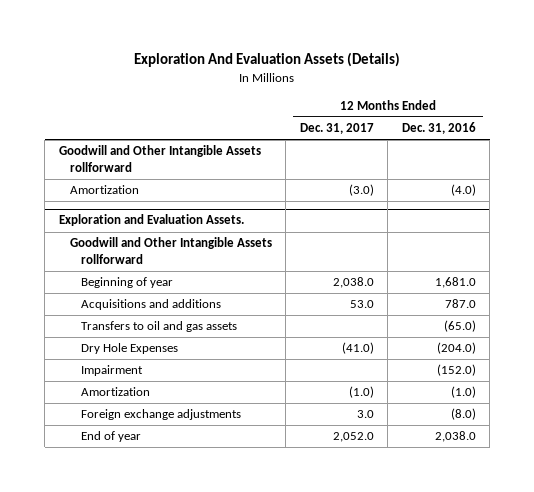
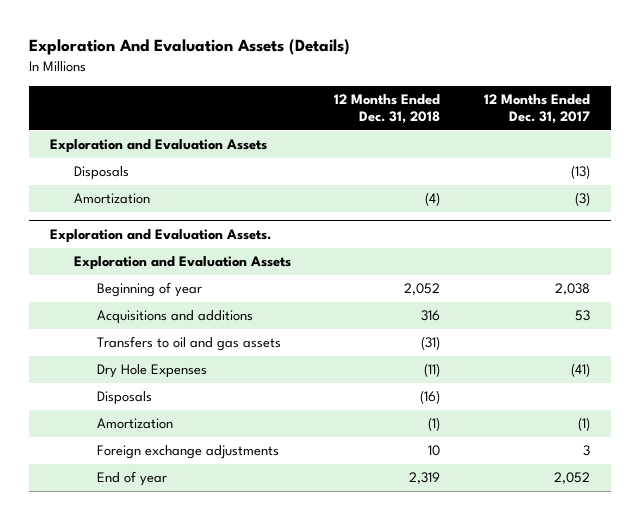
- | 12 Months Ended Dec. 31, 2017 | 12 Months Ended Dec. 31, 2016
+ | 12 Months Ended Dec. 31, 2018 | 12 Months Ended Dec. 31, 2017
- Goodwill and Other Intangible Assets rollforward
- Amortization | (3.0) | (4.0)
+ Exploration and Evaluation Assets
+ Disposals | | (13)
+ Amortization | (4) | (3)
@ Exploration and Evaluation Assets.
- Goodwill and Other Intangible Assets rollforward
- Beginning of year | 2,038.0 | 1,681.0
- Acquisitions and additions | 53.0 | 787.0
+ Exploration and Evaluation Assets
+ Beginning of year | 2,052 | 2,038
+ Acquisitions and additions | 316 | 53
- Dry Hole Expenses | (41.0) | (204.0)
- Impairment | | (152.0)
- Amortization | (1.0) | (1.0)
- Foreign exchange adjustments | 3.0 | (8.0)
- End of year | 2,052.0 | 2,038.0
+ Dry Hole Expenses | (11) | (41)
+ Disposals | (16) |
+ Amortization | (1) | (1)
+ Foreign exchange adjustments | 10 | 3
+ End of year | 2,319 | 2,052

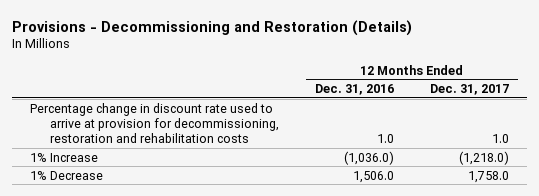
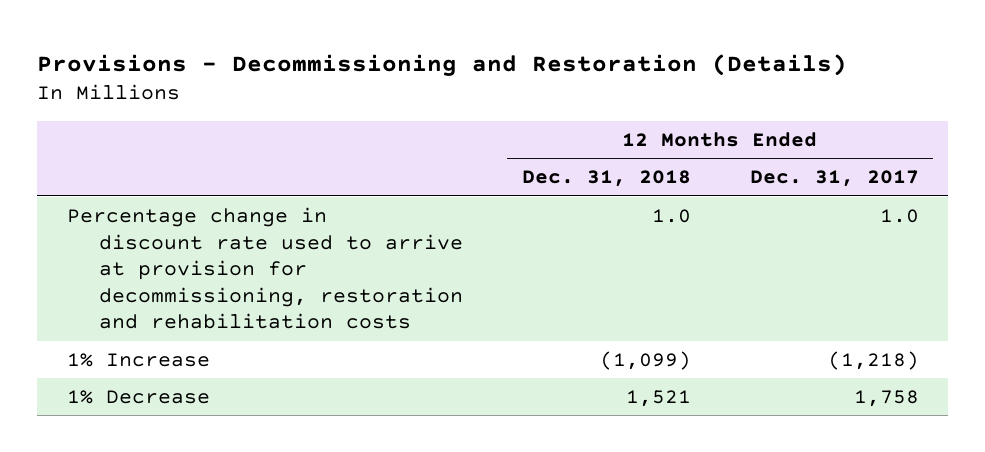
- | 12 Months Ended Dec. 31, 2016 | 12 Months Ended Dec. 31, 2017
+ | 12 Months Ended Dec. 31, 2018 | 12 Months Ended Dec. 31, 2017
- 1% Increase | (1,036.0) | (1,218.0)
- 1% Decrease | 1,506.0 | 1,758.0
+ 1% Increase | (1,099) | (1,218)
+ 1% Decrease | 1,521 | 1,758

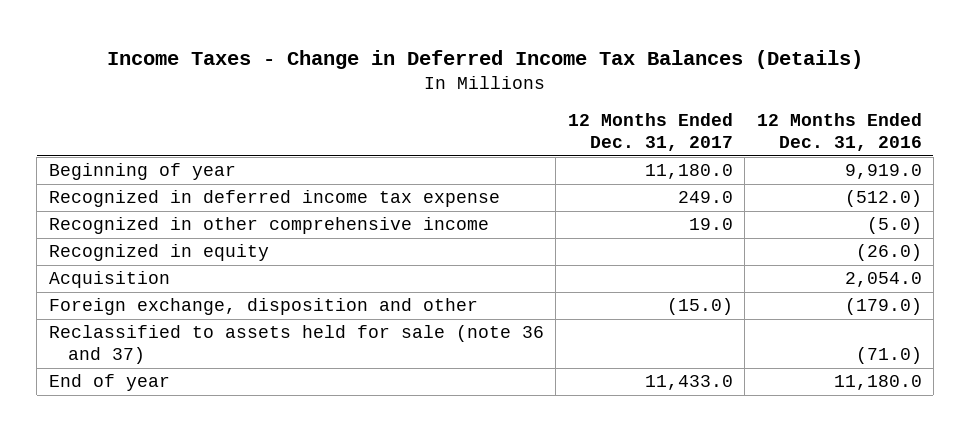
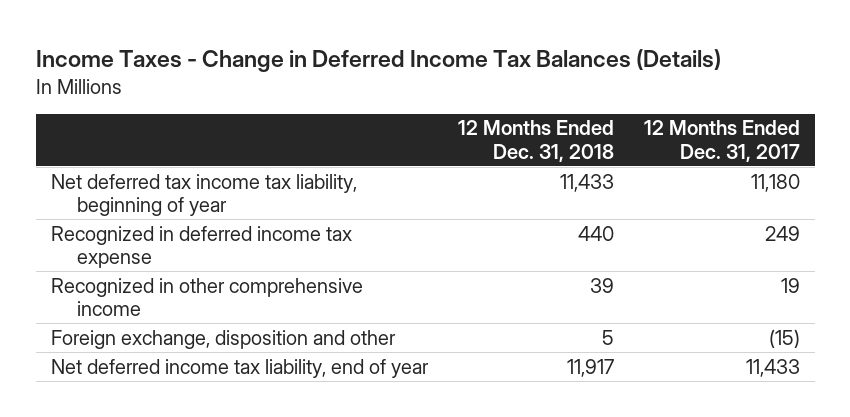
- | 12 Months Ended Dec. 31, 2017 | 12 Months Ended Dec. 31, 2016
+ | 12 Months Ended Dec. 31, 2018 | 12 Months Ended Dec. 31, 2017
- Beginning of year | 11,180.0 | 9,919.0
- Recognized in deferred income tax expense | 249.0 | (512.0)
- Recognized in other comprehensive income | 19.0 | (5.0)
- Recognized in equity | | (26.0)
- Acquisition | | 2,054.0
- Foreign exchange, disposition and other | (15.0) | (179.0)
- Reclassified to assets held for sale (note 36 and 37) | | (71.0)
- End of year | 11,433.0 | 11,180.0
+ Net deferred tax income tax liability, beginning of year | 11,433 | 11,180
+ Recognized in deferred income tax expense | 440 | 249
+ Recognized in other comprehensive income | 39 | 19
+ Foreign exchange, disposition and other | 5 | (15)
+ Net deferred income tax liability, end of year | 11,917 | 11,433

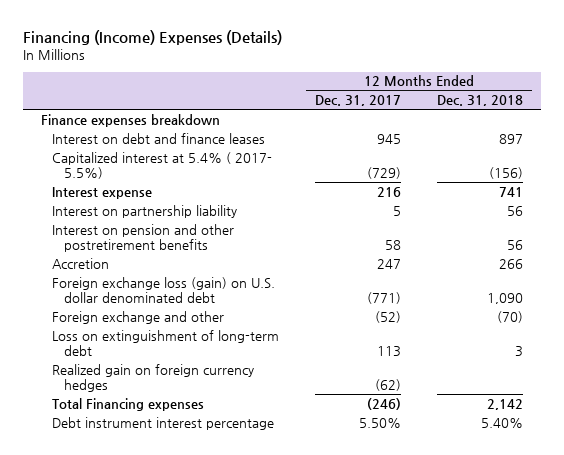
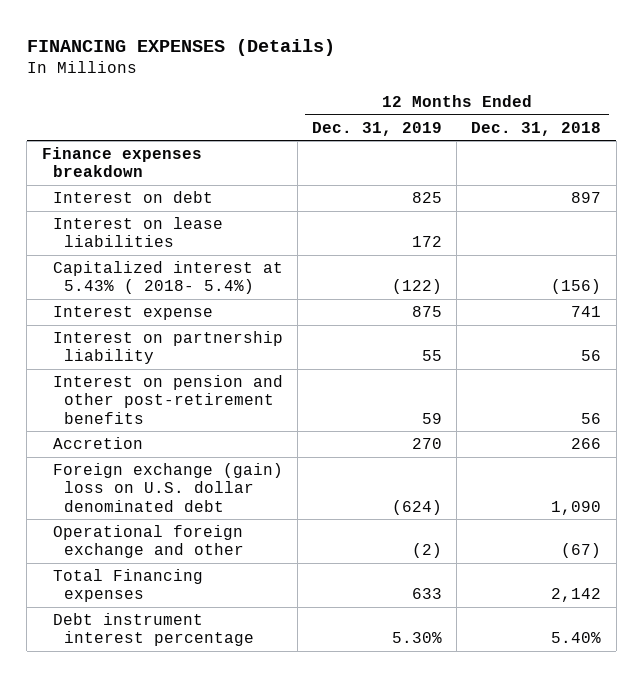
- Financing (Income) Expenses (Details)
+ FINANCING EXPENSES (Details)
- | 12 Months Ended Dec. 31, 2017 | 12 Months Ended Dec. 31, 2018
+ | 12 Months Ended Dec. 31, 2019 | 12 Months Ended Dec. 31, 2018
- Interest on debt and finance leases | 945 | 897
- Capitalized interest at 5.4% ( 2017- 5.5%) | (729) | (156)
+ Interest on debt | 825 | 897
+ Interest on lease liabilities | 172 |
+ Capitalized interest at 5.43% ( 2018- 5.4%) | (122) | (156)
- Interest on pension and other postretirement benefits | 58 | 56
+ Interest on pension and other post-retirement benefits | 59 | 56
- Foreign exchange loss (gain) on U.S. dollar denominated debt | (771) | 1,090
- Foreign exchange and other | (52) | (70)
- Loss on extinguishment of long-term debt | 113 | 3
- Realized gain on foreign currency hedges | (62) |
+ Foreign exchange (gain) loss on U.S. dollar denominated debt | (624) | 1,090
+ Operational foreign exchange and other | (2) | (67)

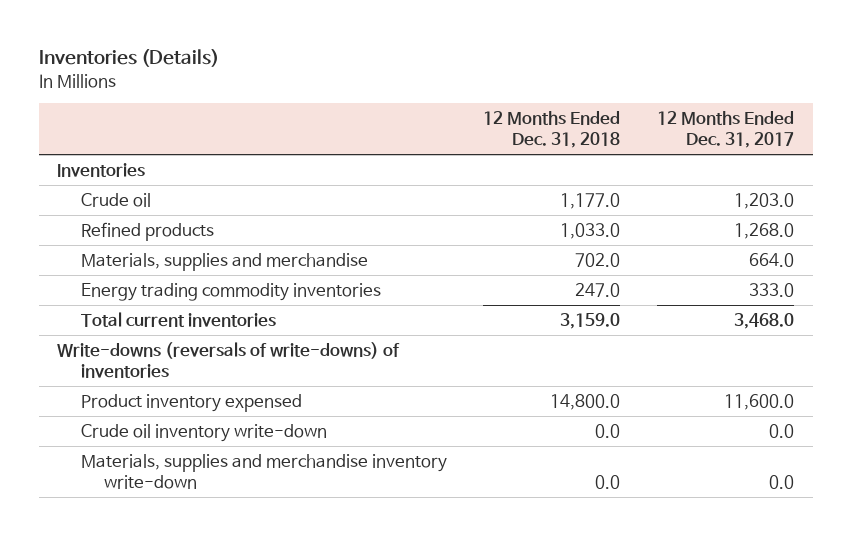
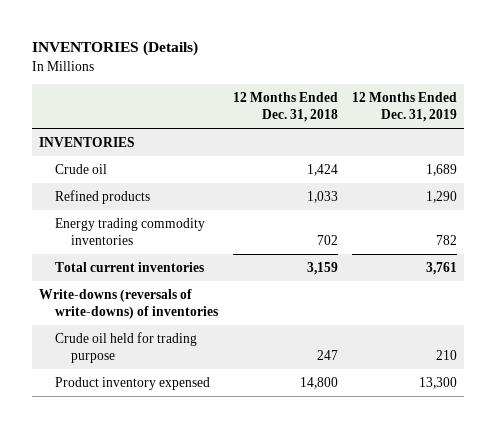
- Inventories (Details)
+ INVENTORIES (Details)
- | 12 Months Ended Dec. 31, 2018 | 12 Months Ended Dec. 31, 2017
+ | 12 Months Ended Dec. 31, 2018 | 12 Months Ended Dec. 31, 2019
- Inventories
- Crude oil | 1,177.0 | 1,203.0
- Refined products | 1,033.0 | 1,268.0
- Materials, supplies and merchandise | 702.0 | 664.0
- Energy trading commodity inventories | 247.0 | 333.0
- Total current inventories | 3,159.0 | 3,468.0
+ INVENTORIES
+ Crude oil | 1,424 | 1,689
+ Refined products | 1,033 | 1,290
+ Energy trading commodity inventories | 702 | 782
+ Total current inventories | 3,159 | 3,761
- Product inventory expensed | 14,800.0 | 11,600.0
- Crude oil inventory write-down | 0.0 | 0.0
- Materials, supplies and merchandise inventory write-down | 0.0 | 0.0
+ Crude oil held for trading purpose | 247 | 210
+ Product inventory expensed | 14,800 | 13,300

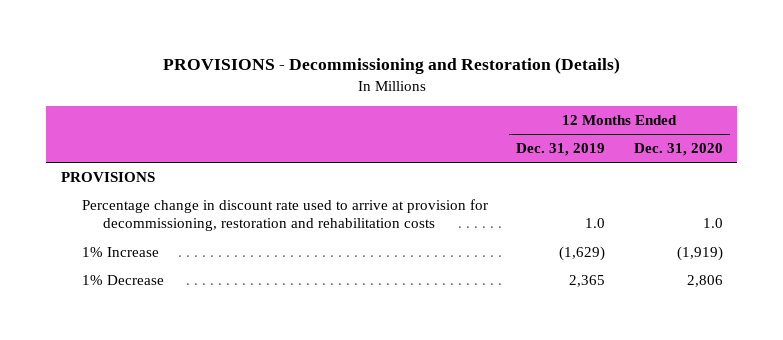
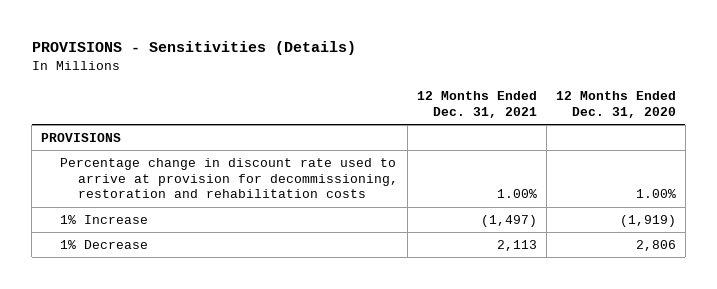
- PROVISIONS - Decommissioning and Restoration (Details)
+ PROVISIONS - Sensitivities (Details)
- | 12 Months Ended Dec. 31, 2019 | 12 Months Ended Dec. 31, 2020
+ | 12 Months Ended Dec. 31, 2021 | 12 Months Ended Dec. 31, 2020
- Percentage change in discount rate used to arrive at provision for decommissioning, restoration and rehabilitation costs | 1.0 | 1.0
+ Percentage change in discount rate used to arrive at provision for decommissioning, restoration and rehabilitation costs | 1.00% | 1.00%

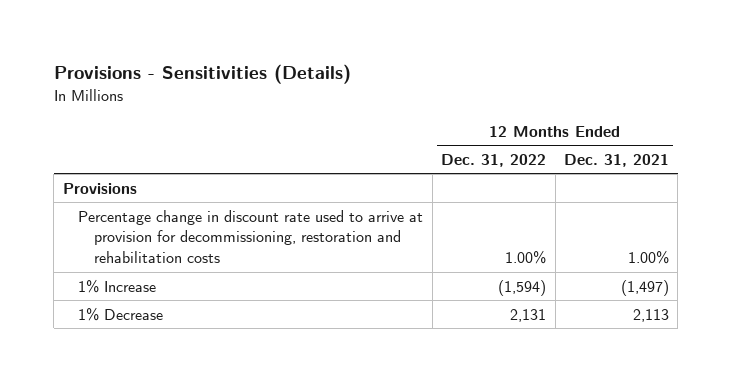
- PROVISIONS - Sensitivities (Details)
+ Provisions - Sensitivities (Details)
- | 12 Months Ended Dec. 31, 2021 | 12 Months Ended Dec. 31, 2020
+ | 12 Months Ended Dec. 31, 2022 | 12 Months Ended Dec. 31, 2021
- PROVISIONS
+ Provisions

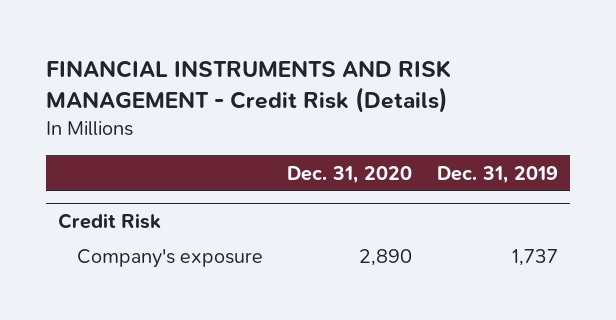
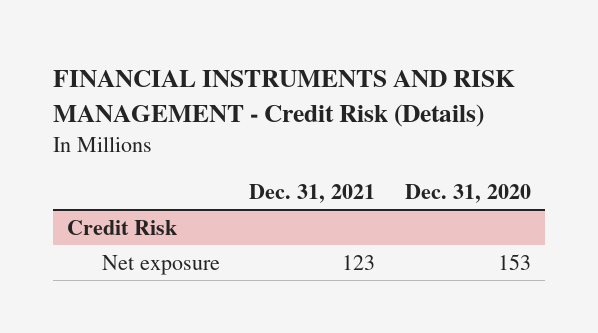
- | Dec. 31, 2020 | Dec. 31, 2019
+ | Dec. 31, 2021 | Dec. 31, 2020
@ Credit Risk
- Company's exposure | 2,890 | 1,737
+ Net exposure | 123 | 153

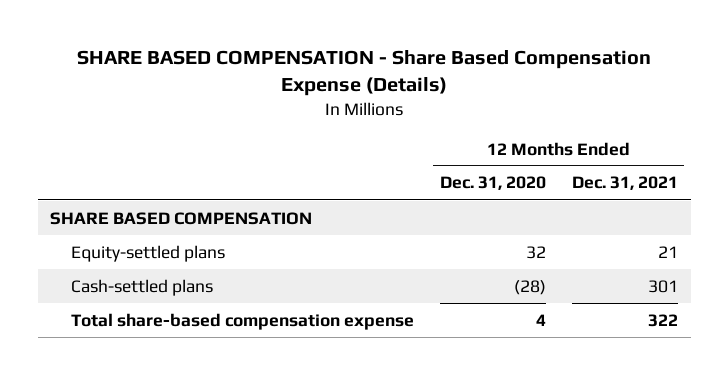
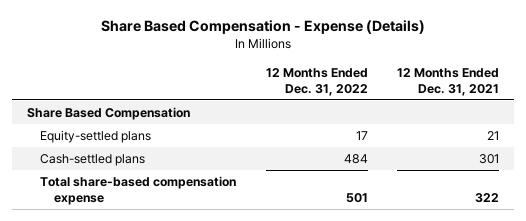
- SHARE BASED COMPENSATION - Share Based Compensation Expense (Details)
+ Share Based Compensation - Expense (Details)
- | 12 Months Ended Dec. 31, 2020 | 12 Months Ended Dec. 31, 2021
+ | 12 Months Ended Dec. 31, 2022 | 12 Months Ended Dec. 31, 2021
- SHARE BASED COMPENSATION
+ Share Based Compensation

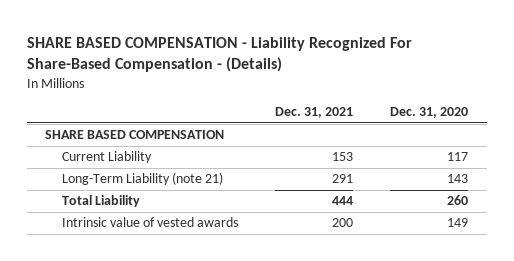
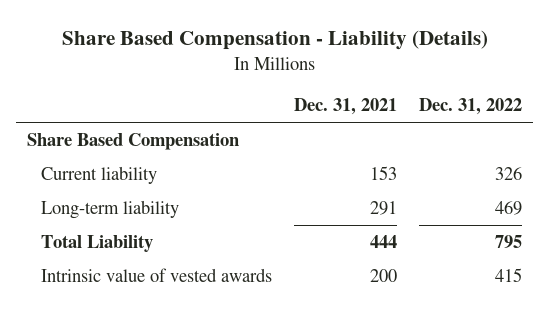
- SHARE BASED COMPENSATION - Liability Recognized For Share-Based Compensation - (Details)
+ Share Based Compensation - Liability (Details)
- | Dec. 31, 2021 | Dec. 31, 2020
+ | Dec. 31, 2021 | Dec. 31, 2022
- SHARE BASED COMPENSATION
- Current Liability | 153 | 117
- Long-Term Liability (note 21) | 291 | 143
+ Share Based Compensation
+ Current liability | 153 | 326
+ Long-term liability | 291 | 469

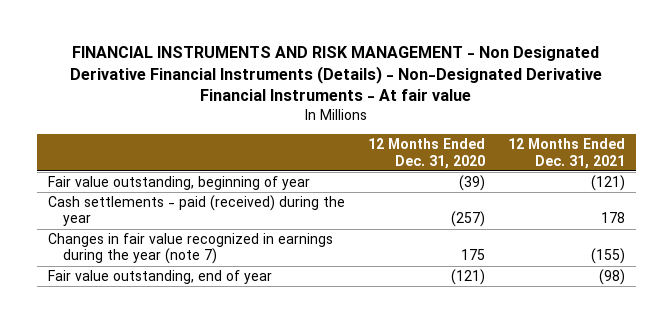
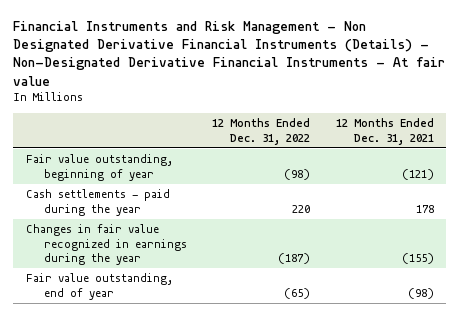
- FINANCIAL INSTRUMENTS AND RISK MANAGEMENT - Non Designated Derivative Financial Instruments (Details) - Non-Designated Derivative Financial Instruments - At fair value
+ Financial Instruments and Risk Management - Non Designated Derivative Financial Instruments (Details) - Non-Designated Derivative Financial Instruments - At fair value
- | 12 Months Ended Dec. 31, 2020 | 12 Months Ended Dec. 31, 2021
+ | 12 Months Ended Dec. 31, 2022 | 12 Months Ended Dec. 31, 2021
- Cash settlements - paid (received) during the year | (257) | 178
- Changes in fair value recognized in earnings during the year (note 7) | 175 | (155)
+ Cash settlements - paid during the year | 220 | 178
+ Changes in fair value recognized in earnings during the year | (187) | (155)

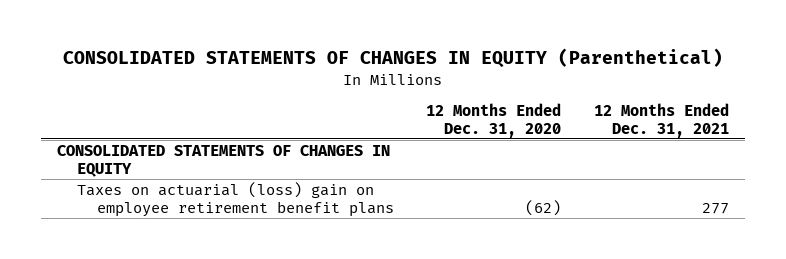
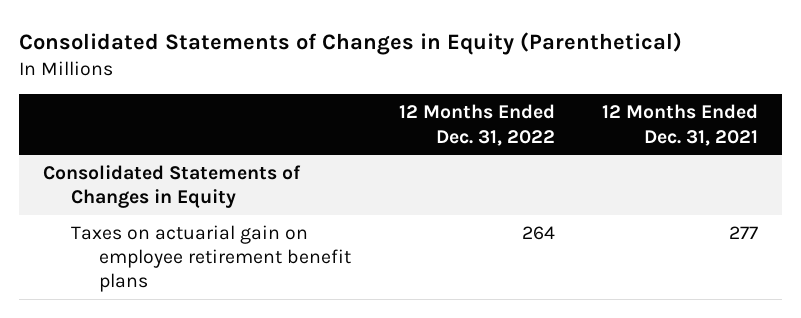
- CONSOLIDATED STATEMENTS OF CHANGES IN EQUITY (Parenthetical)
+ Consolidated Statements of Changes in Equity (Parenthetical)
- | 12 Months Ended Dec. 31, 2020 | 12 Months Ended Dec. 31, 2021
+ | 12 Months Ended Dec. 31, 2022 | 12 Months Ended Dec. 31, 2021
- CONSOLIDATED STATEMENTS OF CHANGES IN EQUITY
- Taxes on actuarial (loss) gain on employee retirement benefit plans | (62) | 277
+ Consolidated Statements of Changes in Equity
+ Taxes on actuarial gain on employee retirement benefit plans | 264 | 277

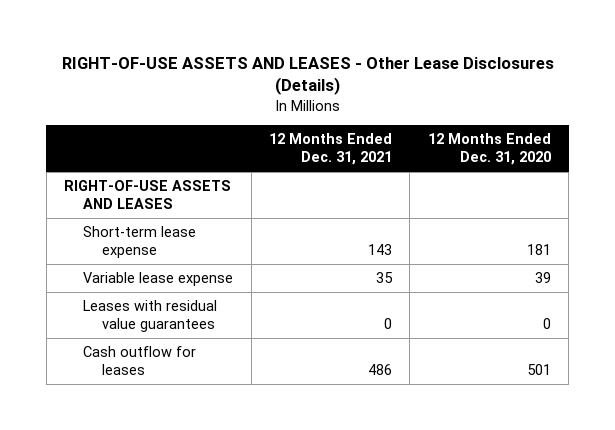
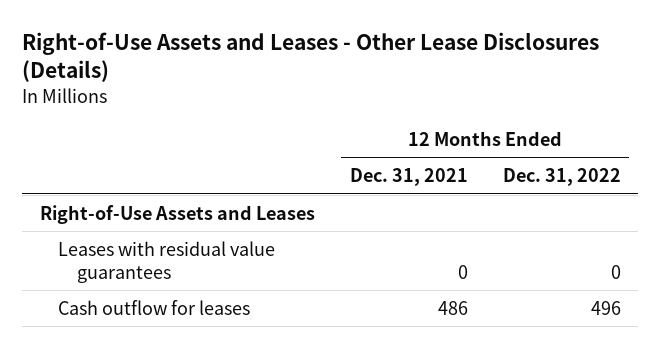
- RIGHT-OF-USE ASSETS AND LEASES - Other Lease Disclosures (Details)
+ Right-of-Use Assets and Leases - Other Lease Disclosures (Details)
- | 12 Months Ended Dec. 31, 2021 | 12 Months Ended Dec. 31, 2020
+ | 12 Months Ended Dec. 31, 2021 | 12 Months Ended Dec. 31, 2022
- RIGHT-OF-USE ASSETS AND LEASES
- Short-term lease expense | 143 | 181
- Variable lease expense | 35 | 39
+ Right-of-Use Assets and Leases

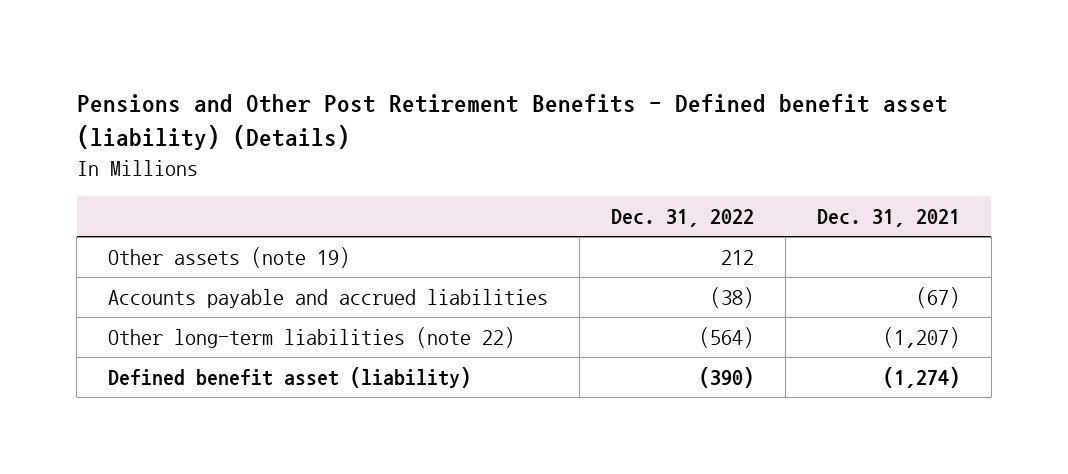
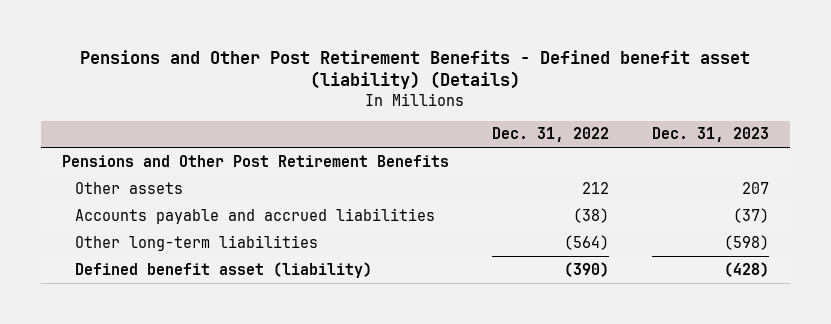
- | Dec. 31, 2022 | Dec. 31, 2021
+ | Dec. 31, 2022 | Dec. 31, 2023
- Other assets (note 19) | 212 |
+ Pensions and Other Post Retirement Benefits
+ Other assets | 212 | 207
- Other long-term liabilities (note 22) | (564) | (1,207)
+ Other long-term liabilities | (564) | (598)

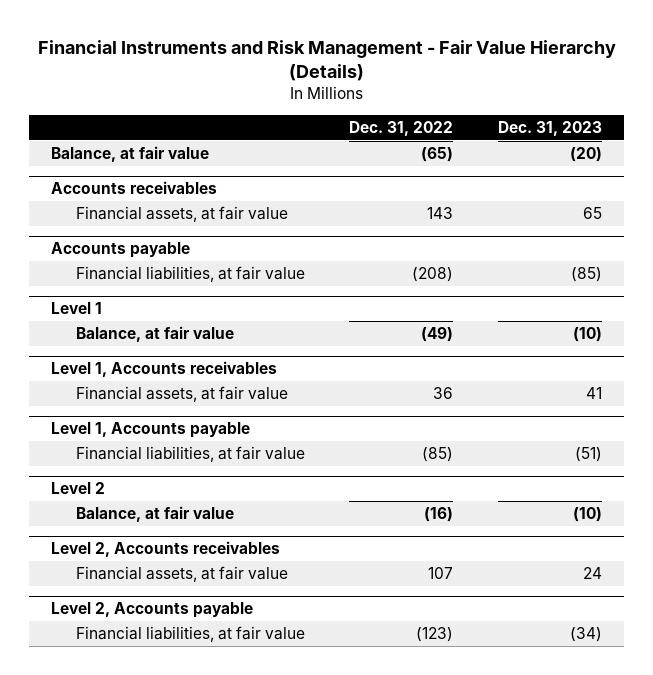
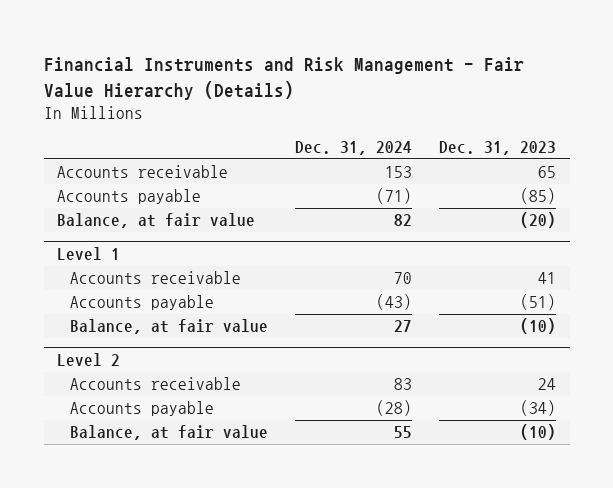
- | Dec. 31, 2022 | Dec. 31, 2023
+ | Dec. 31, 2024 | Dec. 31, 2023
+ Accounts receivable | 153 | 65
+ Accounts payable | (71) | (85)
- Accounts receivables
- Financial assets, at fair value | 143 | 65
- Accounts payable
- Financial liabilities, at fair value | (208) | (85)
@ Level 1
+ Accounts receivable | 70 | 41
+ Accounts payable | (43) | (51)
- Level 1, Accounts receivables
- Financial assets, at fair value | 36 | 41
- Level 1, Accounts payable
- Financial liabilities, at fair value | (85) | (51)
@ Level 2
+ Accounts receivable | 83 | 24
+ Accounts payable | (28) | (34)
- Level 2, Accounts receivables
- Financial assets, at fair value | 107 | 24
- Level 2, Accounts payable
- Financial liabilities, at fair value | (123) | (34)

